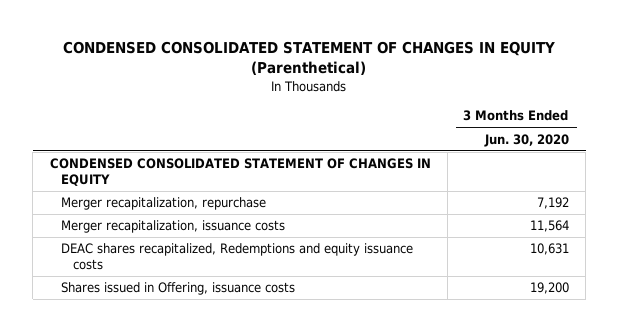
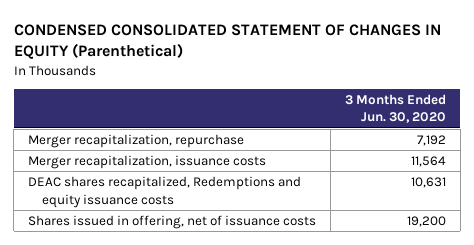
- CONDENSED CONSOLIDATED STATEMENT OF CHANGES IN EQUITY
- Shares issued in Offering, issuance costs | 19,200
+ Shares issued in offering, net of issuance costs | 19,200

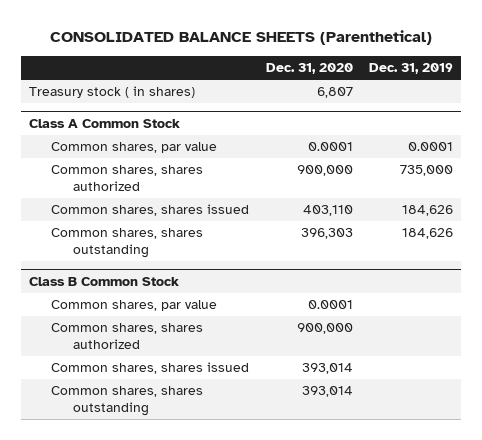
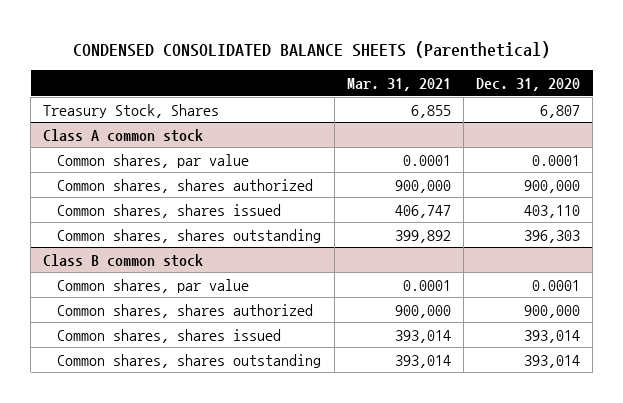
- CONSOLIDATED BALANCE SHEETS (Parenthetical)
+ CONDENSED CONSOLIDATED BALANCE SHEETS (Parenthetical)
- | Dec. 31, 2020 | Dec. 31, 2019
+ | Mar. 31, 2021 | Dec. 31, 2020
- Treasury stock ( in shares) | 6,807 |
- Class A Common Stock
+ Treasury Stock, Shares | 6,855 | 6,807
+ Class A common stock
- Class B Common Stock
+ Class B common stock

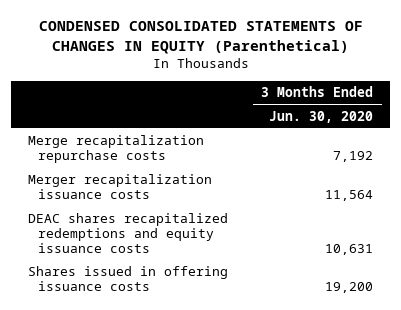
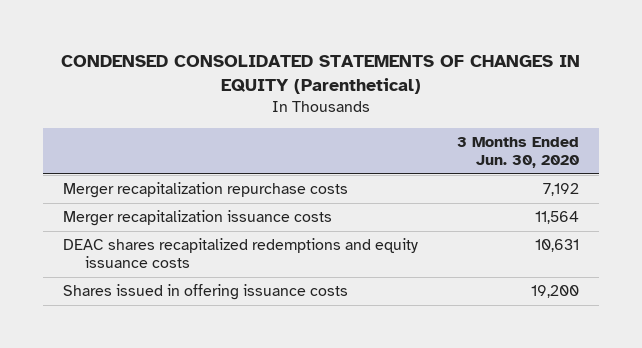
- Merge recapitalization repurchase costs | 7,192
+ Merger recapitalization repurchase costs | 7,192

